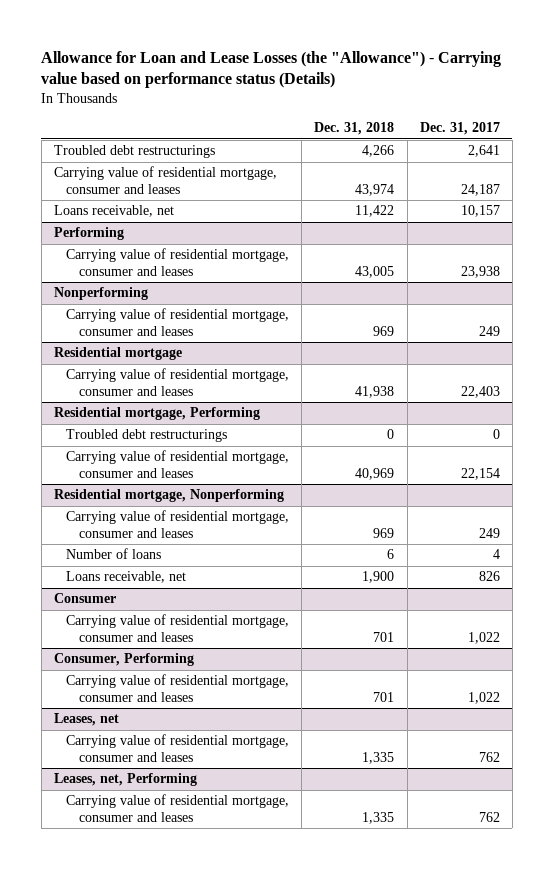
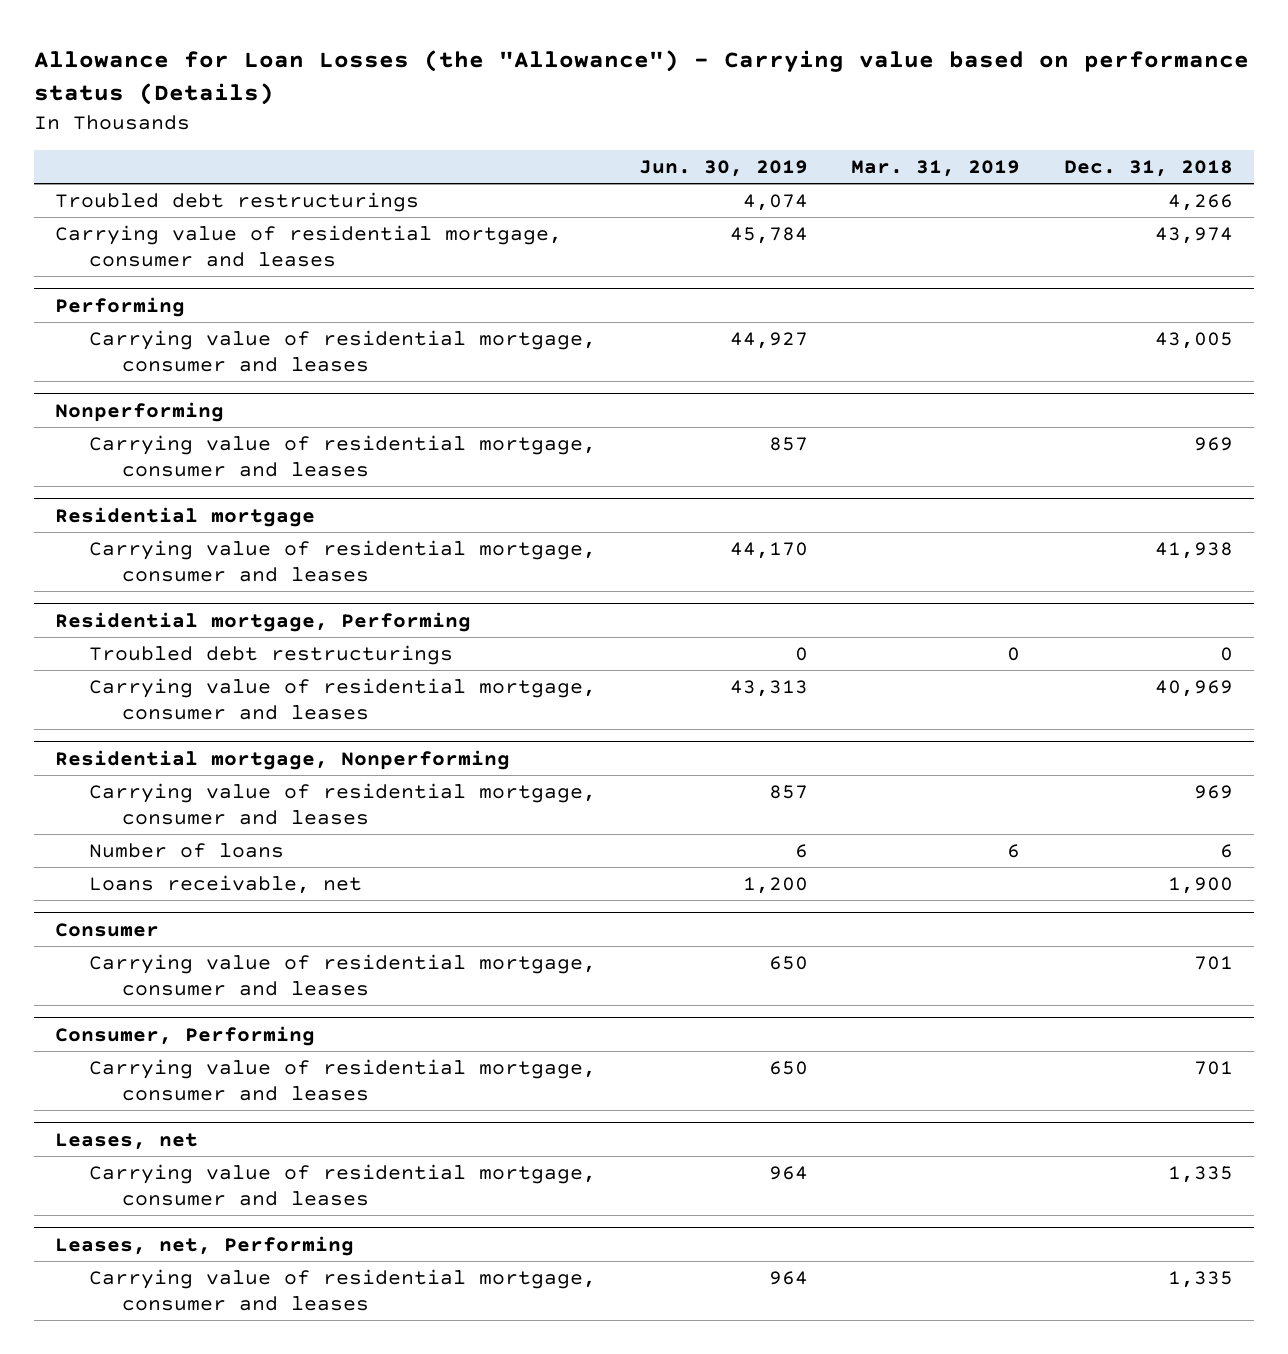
- Allowance for Loan and Lease Losses (the "Allowance") - Carrying value based on performance status (Details)
+ Allowance for Loan Losses (the "Allowance") - Carrying value based on performance status (Details)
- | Dec. 31, 2018 | Dec. 31, 2017
+ | Jun. 30, 2019 | Mar. 31, 2019 | Dec. 31, 2018
- Loans receivable, net | 11,422 | 10,157

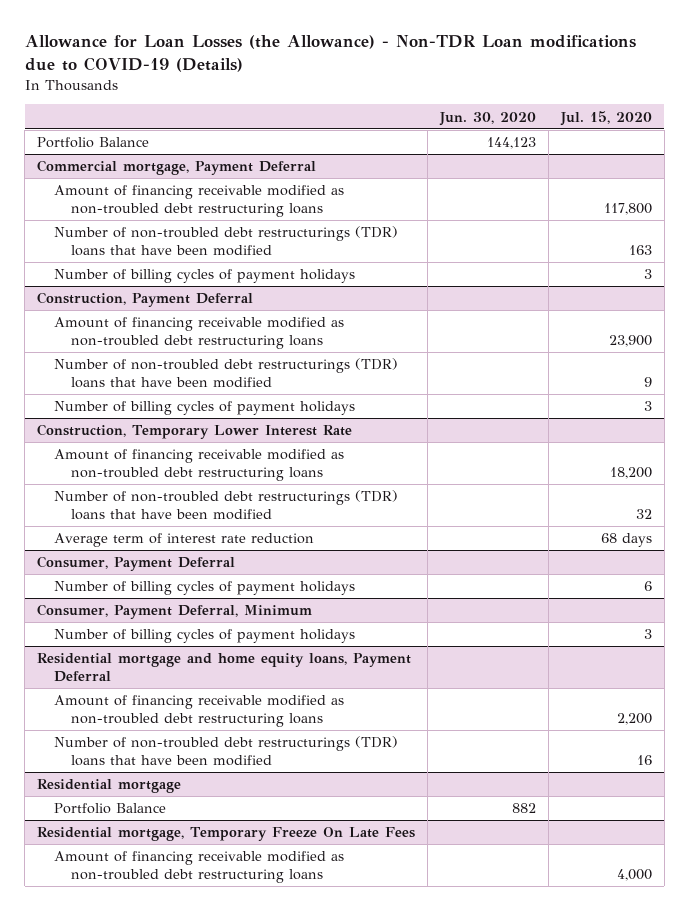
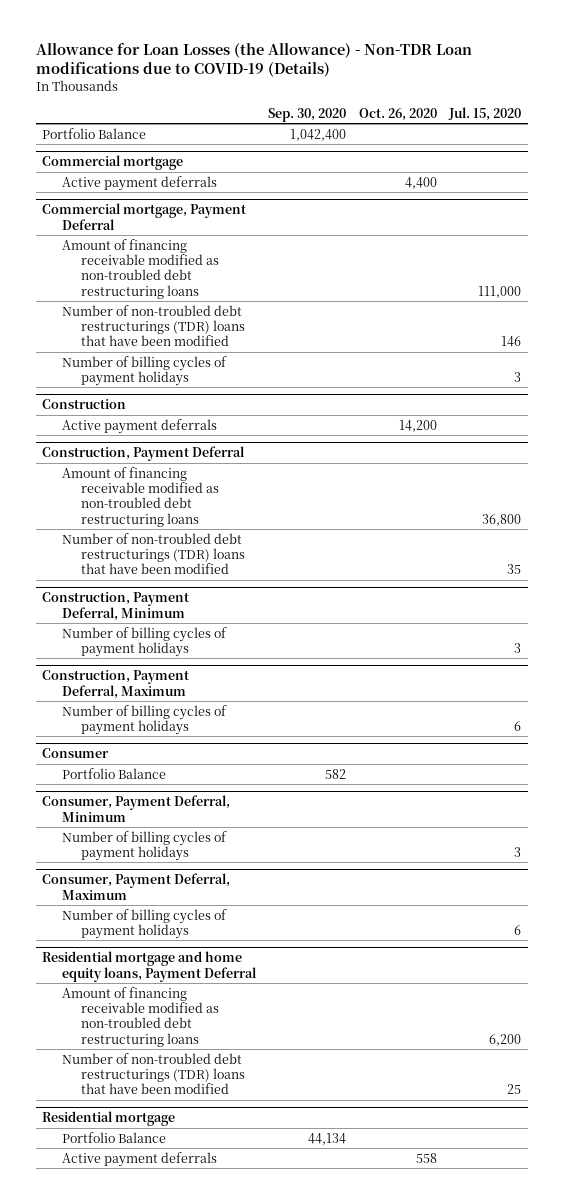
- | Jun. 30, 2020 | Jul. 15, 2020
+ | Sep. 30, 2020 | Oct. 26, 2020 | Jul. 15, 2020
+ Commercial mortgage
+ Active payment deferrals | | 4,400 |
@ Commercial mortgage, Payment Deferral
- Amount of financing receivable modified as non-troubled debt restructuring loans | | 117,800
- Number of non-troubled debt restructurings (TDR) loans that have been modified | | 163
+ Amount of financing receivable modified as non-troubled debt restructuring loans | | | 111,000
+ Number of non-troubled debt restructurings (TDR) loans that have been modified | | | 146
+ Construction
+ Active payment deferrals | | 14,200 |
@ Construction, Payment Deferral
- Amount of financing receivable modified as non-troubled debt restructuring loans | | 23,900
- Number of non-troubled debt restructurings (TDR) loans that have been modified | | 9
+ Amount of financing receivable modified as non-troubled debt restructuring loans | | | 36,800
+ Number of non-troubled debt restructurings (TDR) loans that have been modified | | | 35
+ Construction, Payment Deferral, Minimum
- Construction, Temporary Lower Interest Rate
- Amount of financing receivable modified as non-troubled debt restructuring loans | | 18,200
- Number of non-troubled debt restructurings (TDR) loans that have been modified | | 32
- Average term of interest rate reduction | | 68 days
- Consumer, Payment Deferral
+ Construction, Payment Deferral, Maximum
+ Consumer
+ Portfolio Balance | 582 | |
+ Consumer, Payment Deferral, Maximum
+ Number of billing cycles of payment holidays | | | 6
@ Residential mortgage and home equity loans, Payment Deferral
- Amount of financing receivable modified as non-troubled debt restructuring loans | | 2,200
- Number of non-troubled debt restructurings (TDR) loans that have been modified | | 16
+ Amount of financing receivable modified as non-troubled debt restructuring loans | | | 6,200
+ Number of non-troubled debt restructurings (TDR) loans that have been modified | | | 25
- Residential mortgage, Temporary Freeze On Late Fees
- Amount of financing receivable modified as non-troubled debt restructuring loans | | 4,000
@ Residential mortgage
+ Active payment deferrals | | 558 |

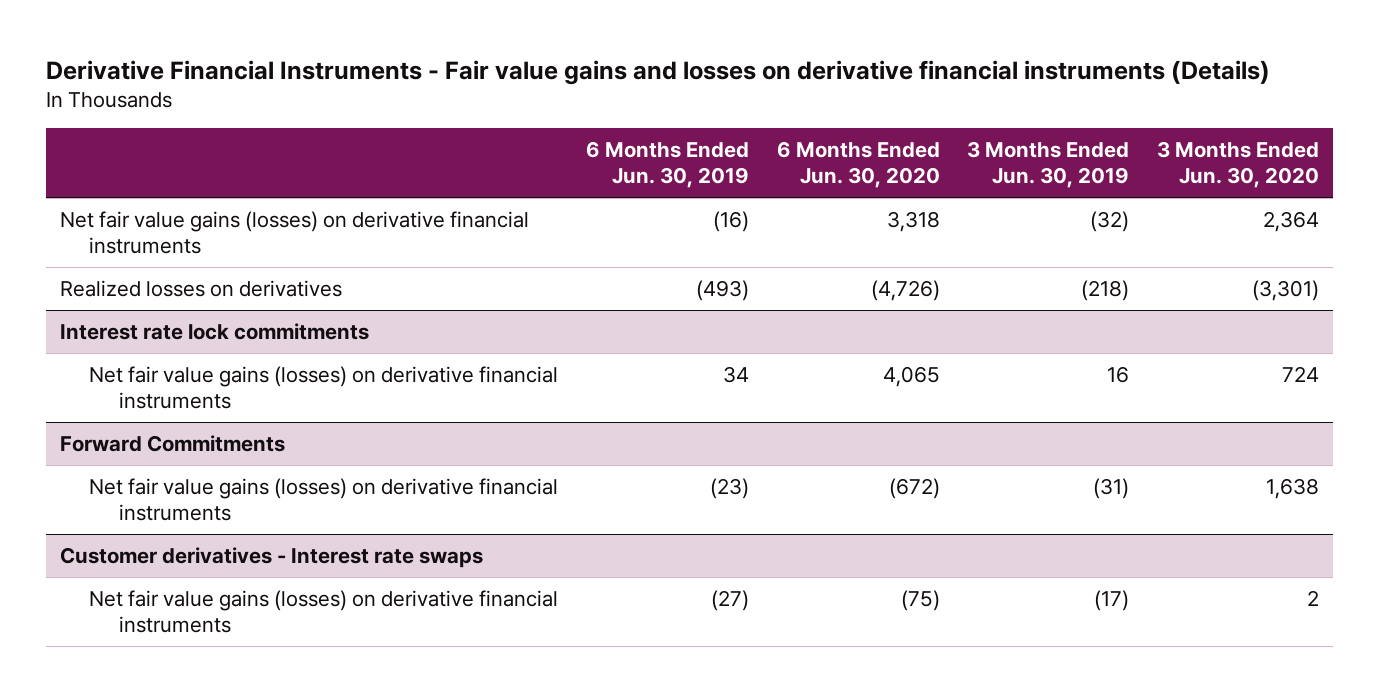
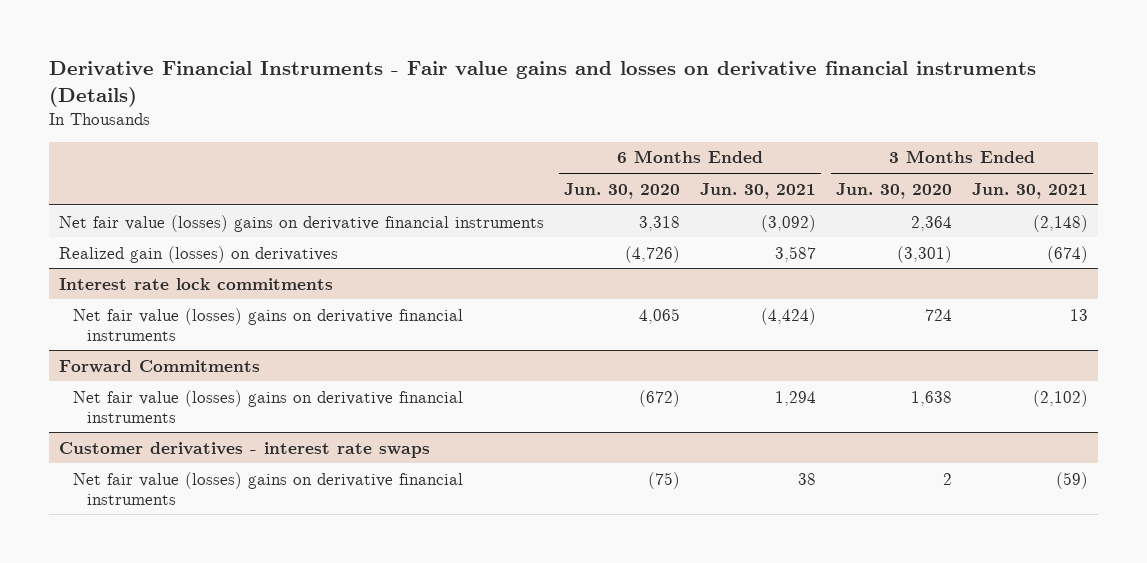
- | 6 Months Ended Jun. 30, 2019 | 6 Months Ended Jun. 30, 2020 | 3 Months Ended Jun. 30, 2019 | 3 Months Ended Jun. 30, 2020
+ | 6 Months Ended Jun. 30, 2020 | 6 Months Ended Jun. 30, 2021 | 3 Months Ended Jun. 30, 2020 | 3 Months Ended Jun. 30, 2021
- Net fair value gains (losses) on derivative financial instruments | (16) | 3,318 | (32) | 2,364
- Realized losses on derivatives | (493) | (4,726) | (218) | (3,301)
+ Net fair value (losses) gains on derivative financial instruments | 3,318 | (3,092) | 2,364 | (2,148)
+ Realized gain (losses) on derivatives | (4,726) | 3,587 | (3,301) | (674)
@ Interest rate lock commitments
- Net fair value gains (losses) on derivative financial instruments | 34 | 4,065 | 16 | 724
+ Net fair value (losses) gains on derivative financial instruments | 4,065 | (4,424) | 724 | 13
@ Forward Commitments
- Net fair value gains (losses) on derivative financial instruments | (23) | (672) | (31) | 1,638
- Customer derivatives - Interest rate swaps
- Net fair value gains (losses) on derivative financial instruments | (27) | (75) | (17) | 2
@ Forward Commitments
+ Net fair value (losses) gains on derivative financial instruments | (672) | 1,294 | 1,638 | (2,102)
+ Customer derivatives - interest rate swaps
+ Net fair value (losses) gains on derivative financial instruments | (75) | 38 | 2 | (59)

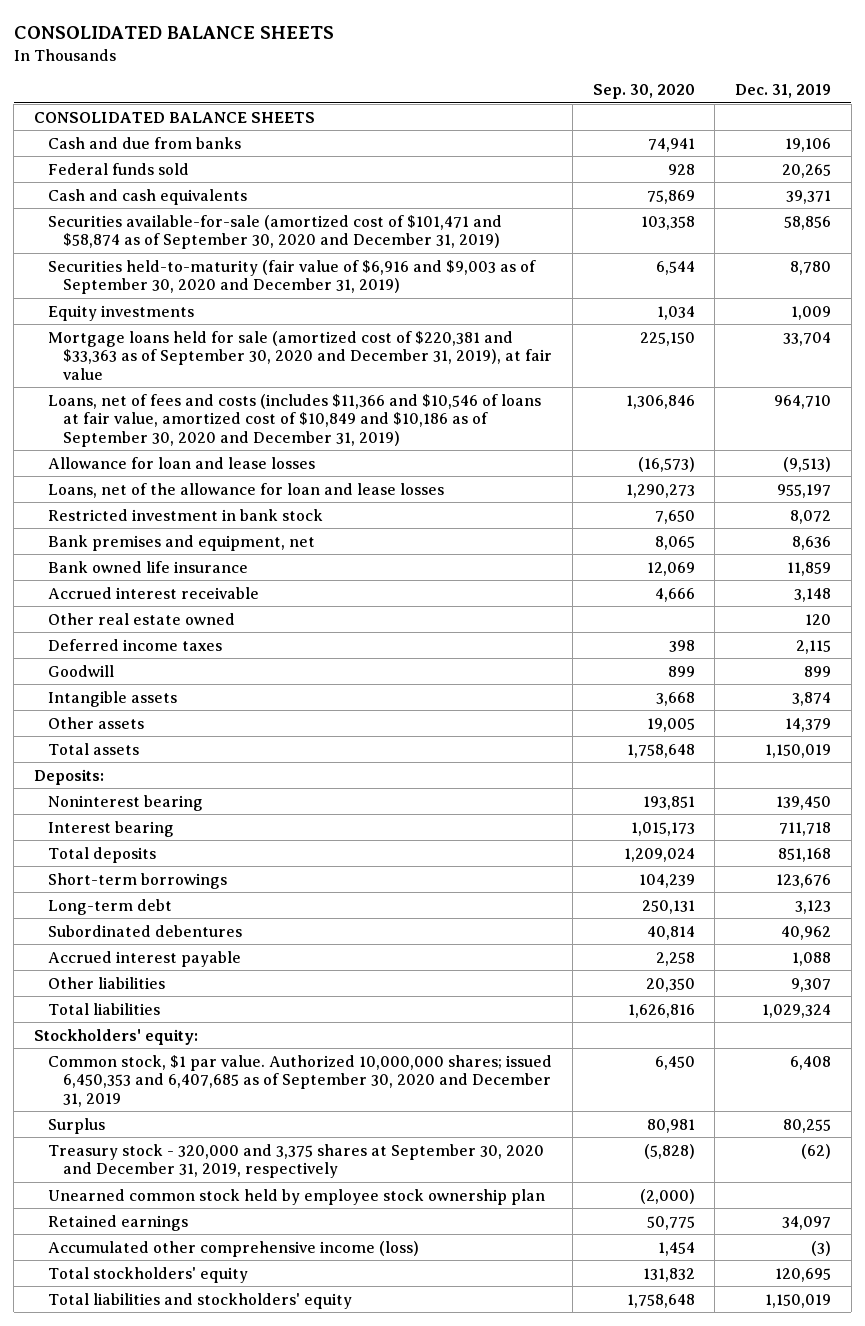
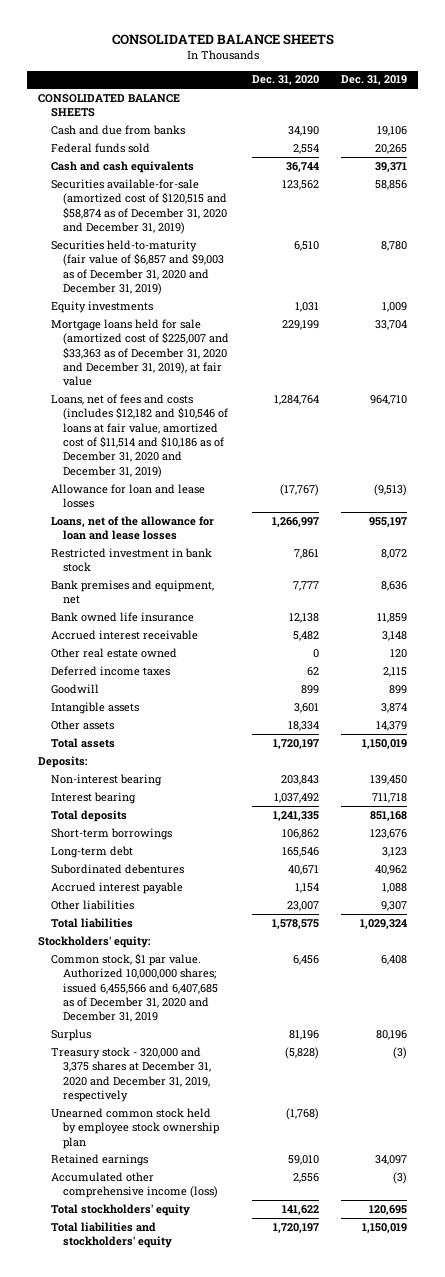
- | Sep. 30, 2020 | Dec. 31, 2019
+ | Dec. 31, 2020 | Dec. 31, 2019
- Securities available-for-sale (amortized cost of $101,471 and $58,874 as of September 30, 2020 and December 31, 2019) | 103,358 | 58,856
- Securities held-to-maturity (fair value of $6,916 and $9,003 as of September 30, 2020 and December 31, 2019) | 6,544 | 8,780
+ Securities available-for-sale (amortized cost of $120,515 and $58,874 as of December 31, 2020 and December 31, 2019) | 123,562 | 58,856
+ Securities held-to-maturity (fair value of $6,857 and $9,003 as of December 31, 2020 and December 31, 2019) | 6,510 | 8,780
- Mortgage loans held for sale (amortized cost of $220,381 and $33,363 as of September 30, 2020 and December 31, 2019), at fair value | 225,150 | 33,704
- Loans, net of fees and costs (includes $11,366 and $10,546 of loans at fair value, amortized cost of $10,849 and $10,186 as of September 30, 2020 and December 31, 2019) | 1,306,846 | 964,710
+ Mortgage loans held for sale (amortized cost of $225,007 and $33,363 as of December 31, 2020 and December 31, 2019), at fair value | 229,199 | 33,704
+ Loans, net of fees and costs (includes $12,182 and $10,546 of loans at fair value, amortized cost of $11,514 and $10,186 as of December 31, 2020 and December 31, 2019) | 1,284,764 | 964,710
- Noninterest bearing | 193,851 | 139,450
+ Non-interest bearing | 203,843 | 139,450
- Common stock, $1 par value. Authorized 10,000,000 shares; issued 6,450,353 and 6,407,685 as of September 30, 2020 and December 31, 2019 | 6,450 | 6,408
- Surplus | 80,981 | 80,255
- Treasury stock - 320,000 and 3,375 shares at September 30, 2020 and December 31, 2019, respectively | (5,828) | (62)
+ Common stock, $1 par value. Authorized 10,000,000 shares; issued 6,455,566 and 6,407,685 as of December 31, 2020 and December 31, 2019 | 6,456 | 6,408
+ Surplus | 81,196 | 80,196
+ Treasury stock - 320,000 and 3,375 shares at December 31, 2020 and December 31, 2019, respectively | (5,828) | (3)

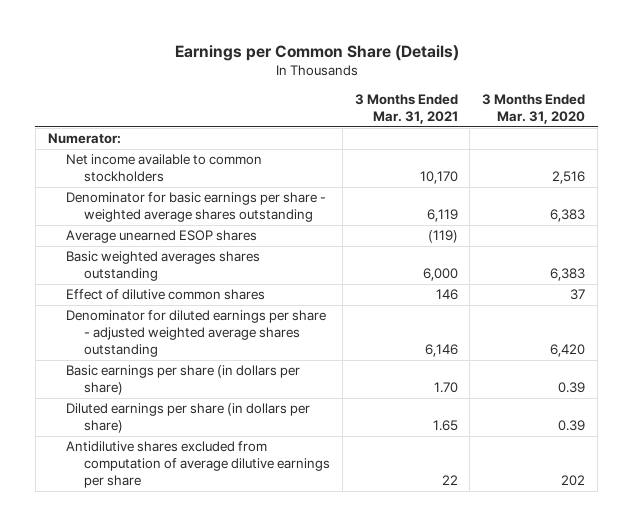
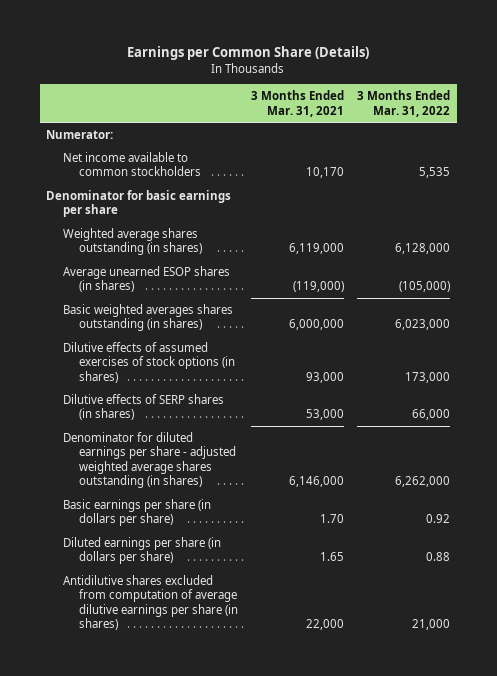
- | 3 Months Ended Mar. 31, 2021 | 3 Months Ended Mar. 31, 2020
+ | 3 Months Ended Mar. 31, 2021 | 3 Months Ended Mar. 31, 2022
- Denominator for basic earnings per share - weighted average shares outstanding | 6,119 | 6,383
- Average unearned ESOP shares | (119) |
- Basic weighted averages shares outstanding | 6,000 | 6,383
- Effect of dilutive common shares | 146 | 37
- Denominator for diluted earnings per share - adjusted weighted average shares outstanding | 6,146 | 6,420
+ Denominator for basic earnings per share
+ Weighted average shares outstanding (in shares) | 6,119,000 | 6,128,000
+ Average unearned ESOP shares (in shares) | (119,000) | (105,000)
+ Basic weighted averages shares outstanding (in shares) | 6,000,000 | 6,023,000
+ Dilutive effects of assumed exercises of stock options (in shares) | 93,000 | 173,000
+ Dilutive effects of SERP shares (in shares) | 53,000 | 66,000
+ Denominator for diluted earnings per share - adjusted weighted average shares outstanding (in shares) | 6,146,000 | 6,262,000
- Antidilutive shares excluded from computation of average dilutive earnings per share | 22 | 202
+ Antidilutive shares excluded from computation of average dilutive earnings per share (in shares) | 22,000 | 21,000

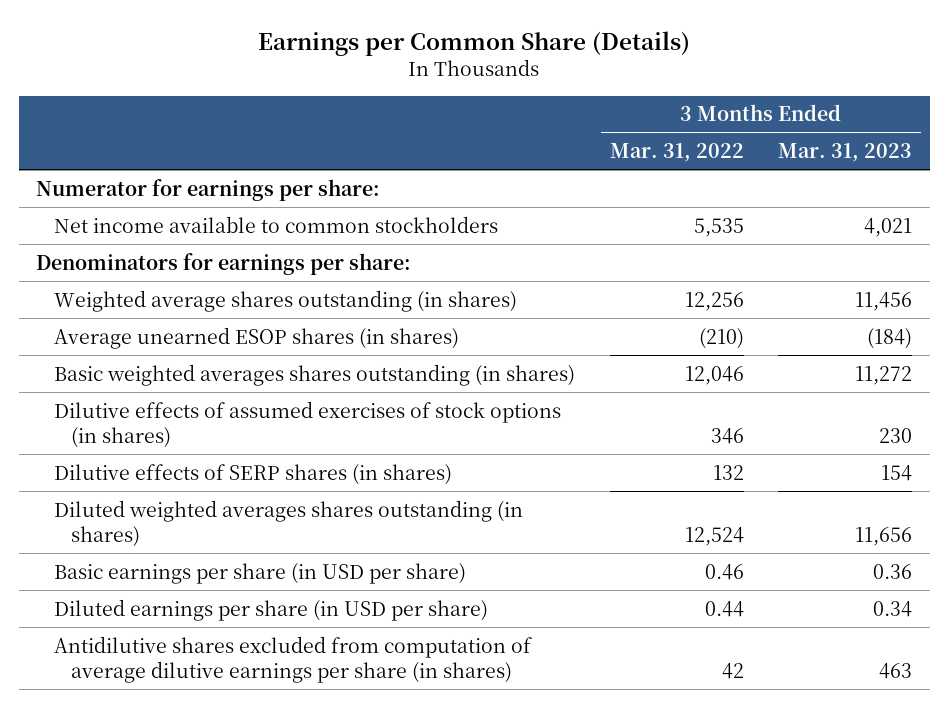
- | 3 Months Ended Mar. 31, 2021 | 3 Months Ended Mar. 31, 2022
+ | 3 Months Ended Mar. 31, 2022 | 3 Months Ended Mar. 31, 2023
- Numerator:
+ Numerator for earnings per share:
- Denominator for basic earnings per share
- Weighted average shares outstanding (in shares) | 6,119,000 | 6,128,000
- Average unearned ESOP shares (in shares) | (119,000) | (105,000)
- Basic weighted averages shares outstanding (in shares) | 6,000,000 | 6,023,000
- Dilutive effects of assumed exercises of stock options (in shares) | 93,000 | 173,000
- Dilutive effects of SERP shares (in shares) | 53,000 | 66,000
- Denominator for diluted earnings per share - adjusted weighted average shares outstanding (in shares) | 6,146,000 | 6,262,000
- Basic earnings per share (in dollars per share) | 1.70 | 0.92
- Diluted earnings per share (in dollars per share) | 1.65 | 0.88
- Antidilutive shares excluded from computation of average dilutive earnings per share (in shares) | 22,000 | 21,000
+ Denominators for earnings per share:
+ Weighted average shares outstanding (in shares) | 12,256 | 11,456
+ Average unearned ESOP shares (in shares) | (210) | (184)
+ Basic weighted averages shares outstanding (in shares) | 12,046 | 11,272
+ Dilutive effects of assumed exercises of stock options (in shares) | 346 | 230
+ Dilutive effects of SERP shares (in shares) | 132 | 154
+ Diluted weighted averages shares outstanding (in shares) | 12,524 | 11,656
+ Basic earnings per share (in USD per share) | 0.46 | 0.36
+ Diluted earnings per share (in USD per share) | 0.44 | 0.34
+ Antidilutive shares excluded from computation of average dilutive earnings per share (in shares) | 42 | 463

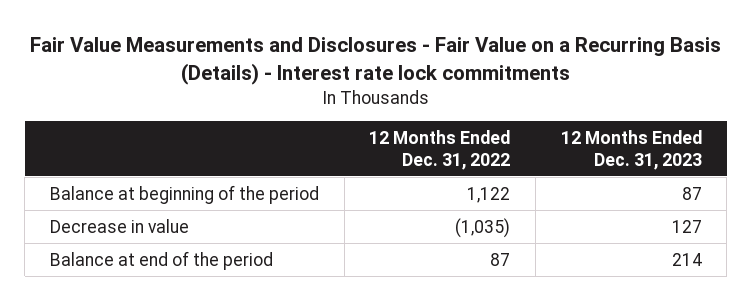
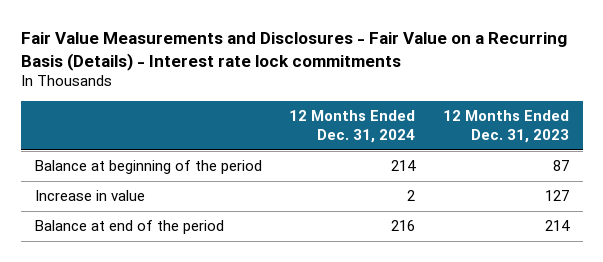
- | 12 Months Ended Dec. 31, 2022 | 12 Months Ended Dec. 31, 2023
+ | 12 Months Ended Dec. 31, 2024 | 12 Months Ended Dec. 31, 2023
- Decrease in value | (1,035) | 127
+ Increase in value | 2 | 127

